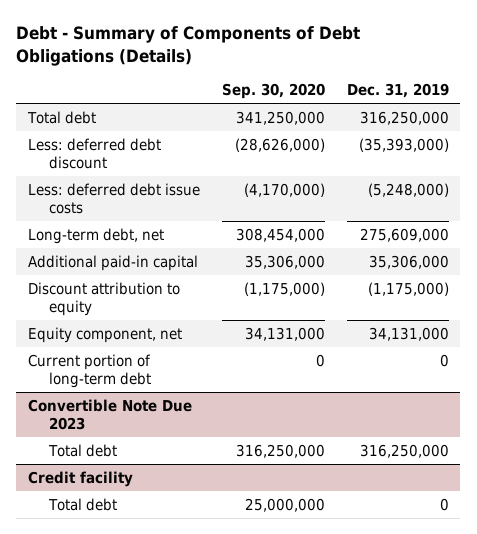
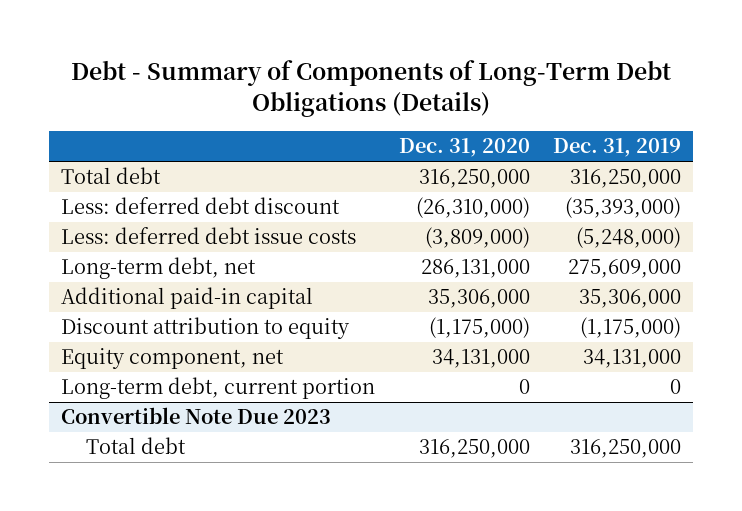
- Debt - Summary of Components of Debt Obligations (Details)
+ Debt - Summary of Components of Long-Term Debt Obligations (Details)
- | Sep. 30, 2020 | Dec. 31, 2019
+ | Dec. 31, 2020 | Dec. 31, 2019
- Current portion of long-term debt | 0 | 0
+ Long-term debt, current portion | 0 | 0
- Credit facility
- Total debt | 25,000,000 | 0

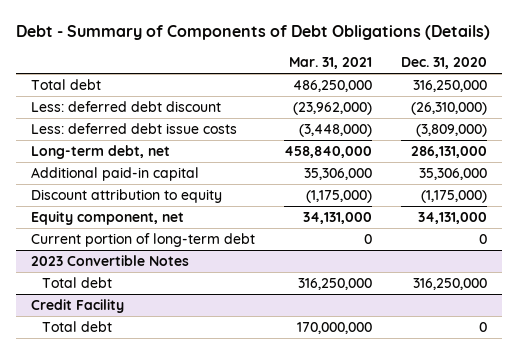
- Debt - Summary of Components of Long-Term Debt Obligations (Details)
+ Debt - Summary of Components of Debt Obligations (Details)
- | Dec. 31, 2020 | Dec. 31, 2019
+ | Mar. 31, 2021 | Dec. 31, 2020
- Long-term debt, current portion | 0 | 0
- Convertible Note Due 2023
+ Current portion of long-term debt | 0 | 0
+ 2023 Convertible Notes
+ Credit Facility
+ Total debt | 170,000,000 | 0

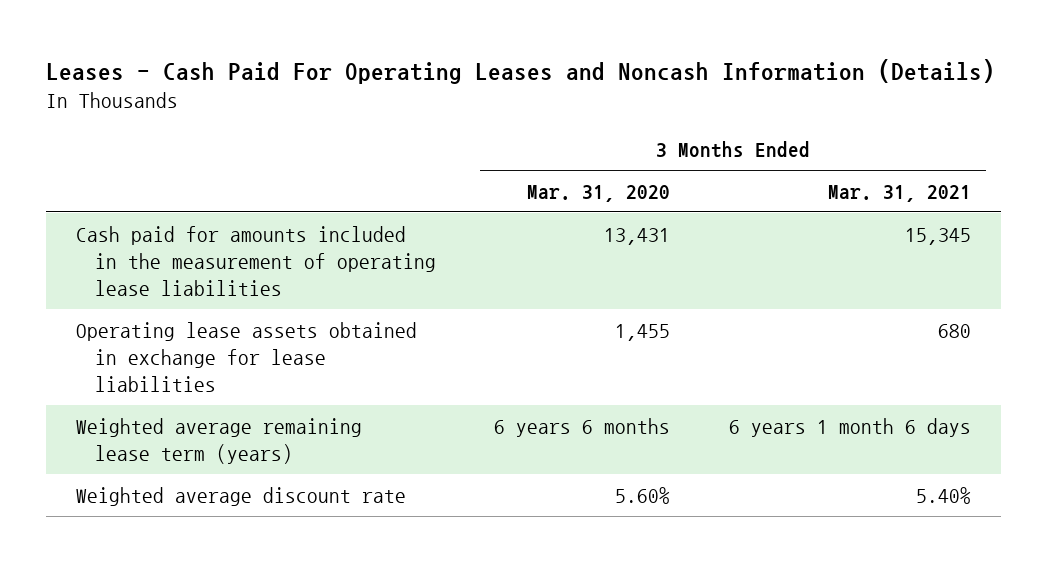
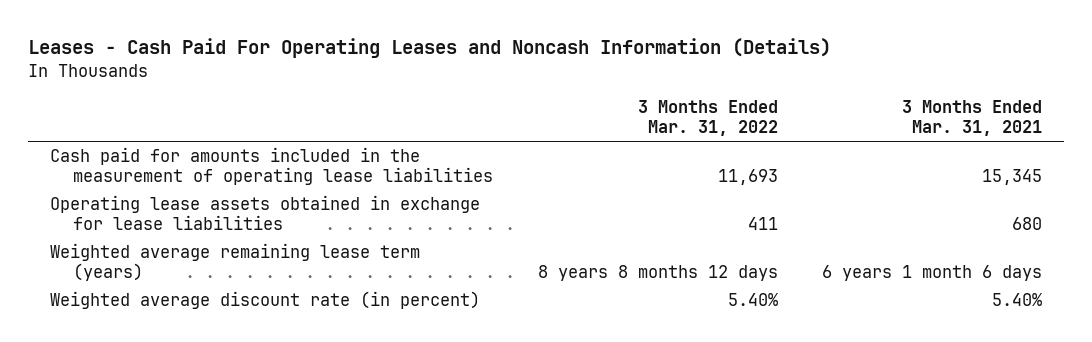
- | 3 Months Ended Mar. 31, 2020 | 3 Months Ended Mar. 31, 2021
+ | 3 Months Ended Mar. 31, 2022 | 3 Months Ended Mar. 31, 2021
- Weighted average discount rate | 5.60% | 5.40%
+ Weighted average discount rate (in percent) | 5.40% | 5.40%

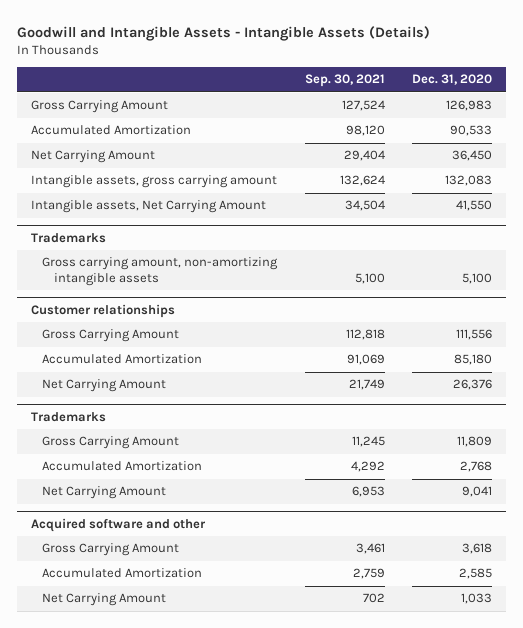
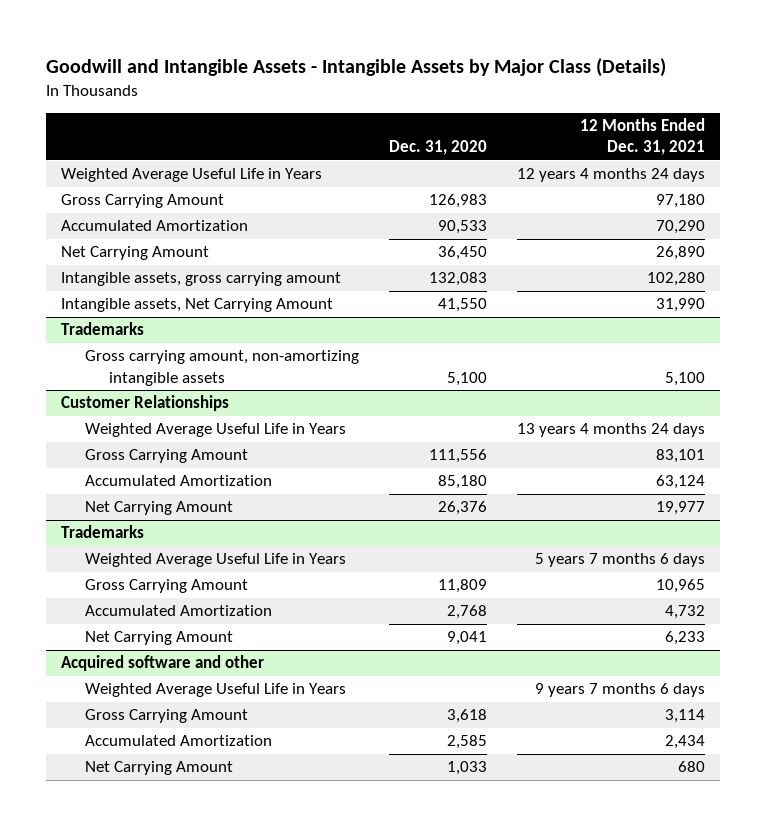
- Goodwill and Intangible Assets - Intangible Assets (Details)
+ Goodwill and Intangible Assets - Intangible Assets by Major Class (Details)
- | Sep. 30, 2021 | Dec. 31, 2020
+ | Dec. 31, 2020 | 12 Months Ended Dec. 31, 2021
+ Weighted Average Useful Life in Years | | 12 years 4 months 24 days
- Customer relationships
+ Customer Relationships
+ Weighted Average Useful Life in Years | | 13 years 4 months 24 days
@ Trademarks
+ Weighted Average Useful Life in Years | | 5 years 7 months 6 days
@ Acquired software and other
+ Weighted Average Useful Life in Years | | 9 years 7 months 6 days

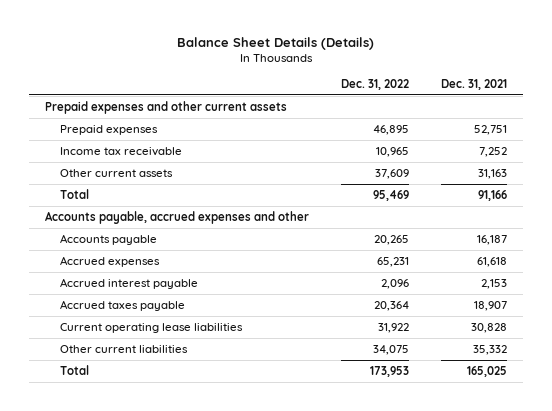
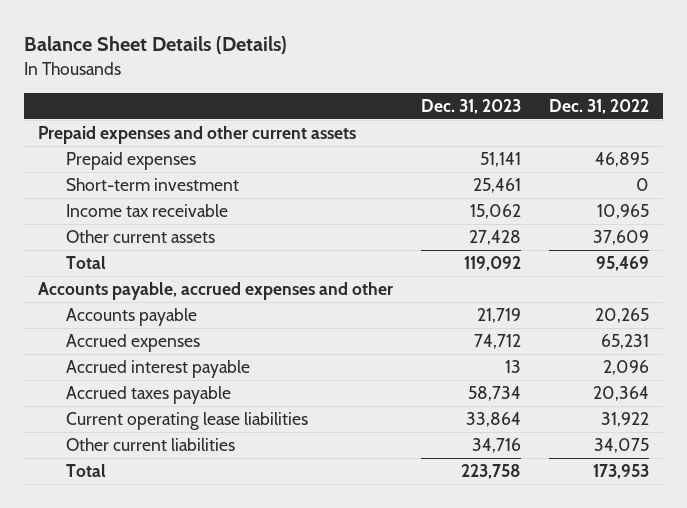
- | Dec. 31, 2022 | Dec. 31, 2021
+ | Dec. 31, 2023 | Dec. 31, 2022
+ Short-term investment | 25,461 | 0

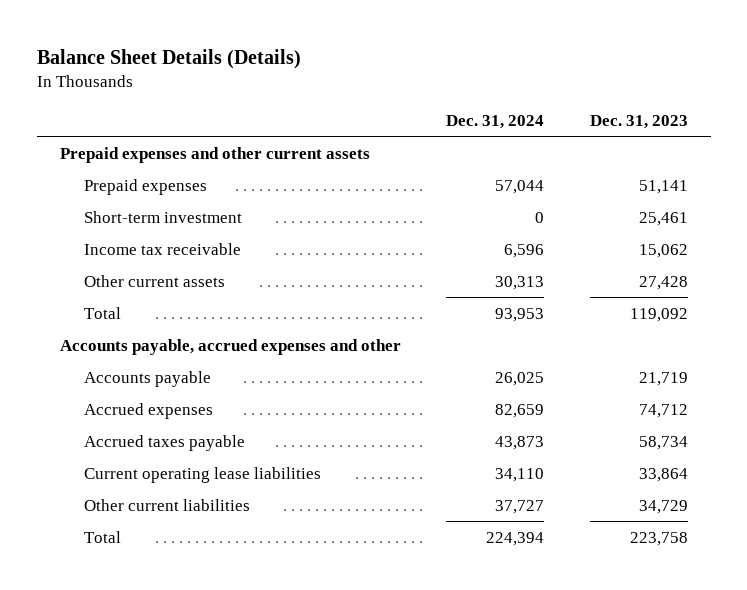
- | Dec. 31, 2023 | Dec. 31, 2022
+ | Dec. 31, 2024 | Dec. 31, 2023
- Accrued interest payable | 13 | 2,096
- Other current liabilities | 34,716 | 34,075
+ Other current liabilities | 37,727 | 34,729

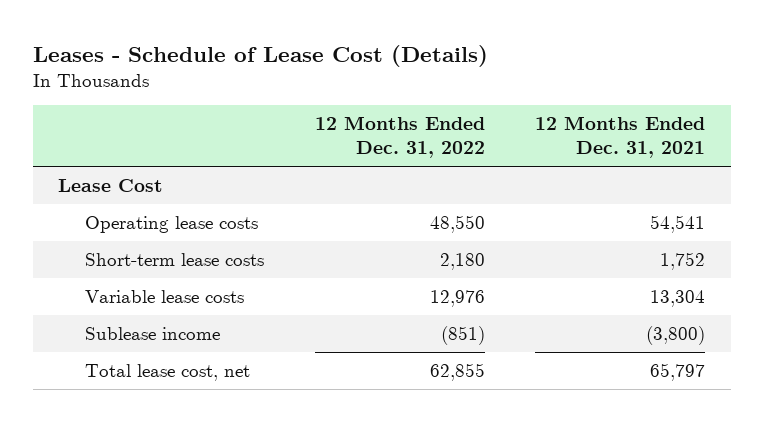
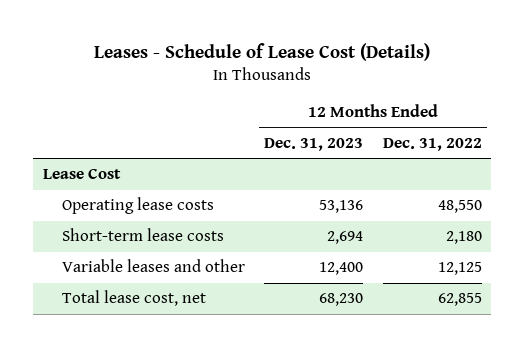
- | 12 Months Ended Dec. 31, 2022 | 12 Months Ended Dec. 31, 2021
+ | 12 Months Ended Dec. 31, 2023 | 12 Months Ended Dec. 31, 2022
- Variable lease costs | 12,976 | 13,304
- Sublease income | (851) | (3,800)
+ Variable leases and other | 12,400 | 12,125

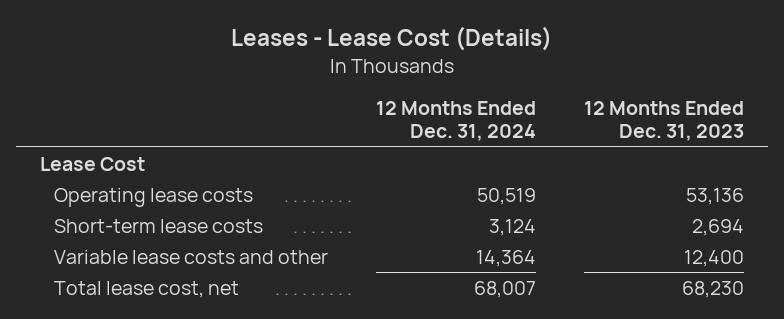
- Leases - Schedule of Lease Cost (Details)
+ Leases - Lease Cost (Details)
- | 12 Months Ended Dec. 31, 2023 | 12 Months Ended Dec. 31, 2022
+ | 12 Months Ended Dec. 31, 2024 | 12 Months Ended Dec. 31, 2023
- Variable leases and other | 12,400 | 12,125
+ Variable lease costs and other | 14,364 | 12,400

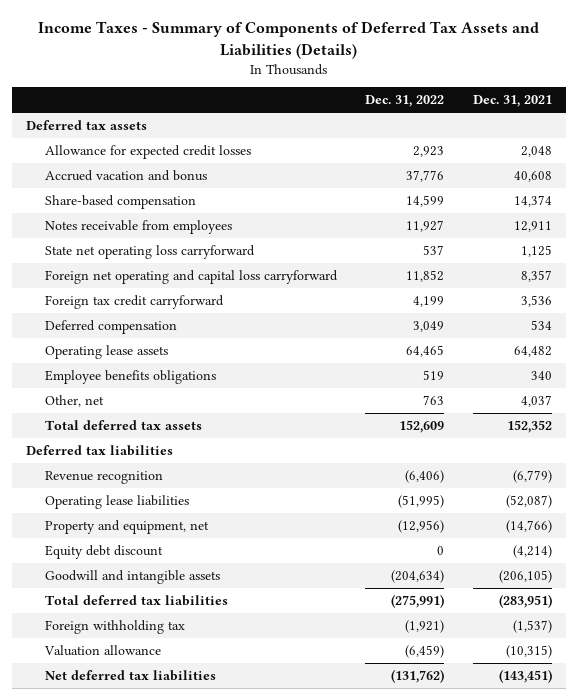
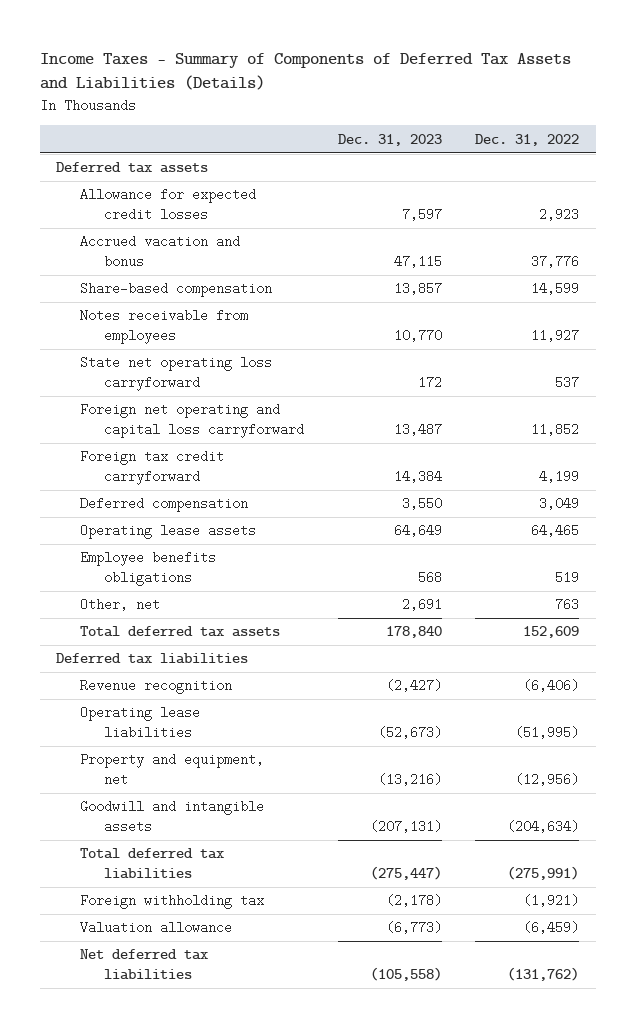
- | Dec. 31, 2022 | Dec. 31, 2021
+ | Dec. 31, 2023 | Dec. 31, 2022
- Equity debt discount | 0 | (4,214)

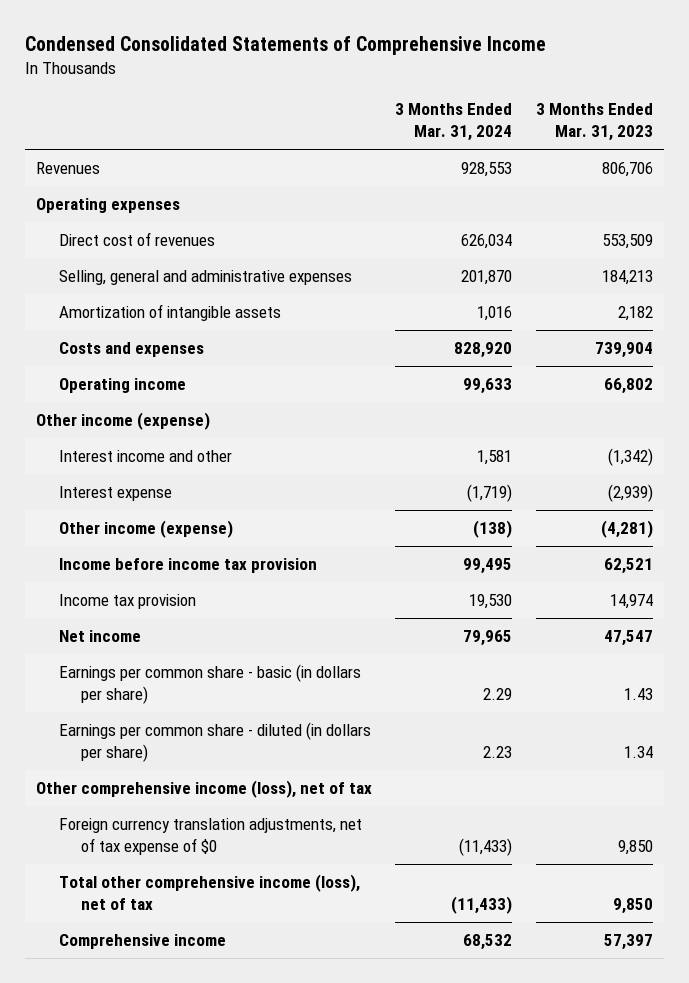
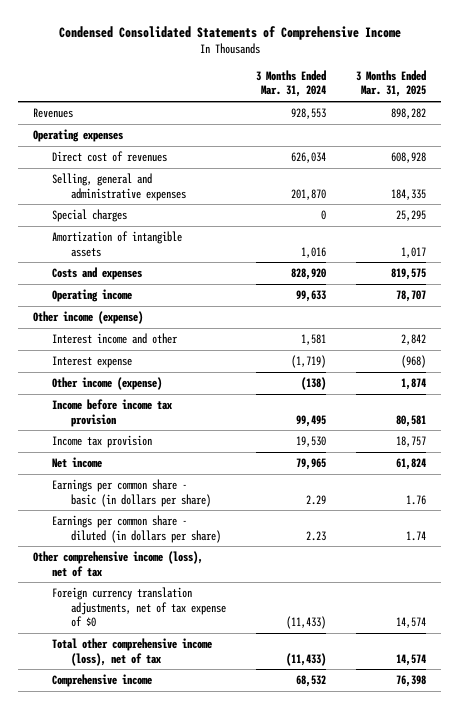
- | 3 Months Ended Mar. 31, 2024 | 3 Months Ended Mar. 31, 2023
+ | 3 Months Ended Mar. 31, 2024 | 3 Months Ended Mar. 31, 2025
+ Special charges | 0 | 25,295

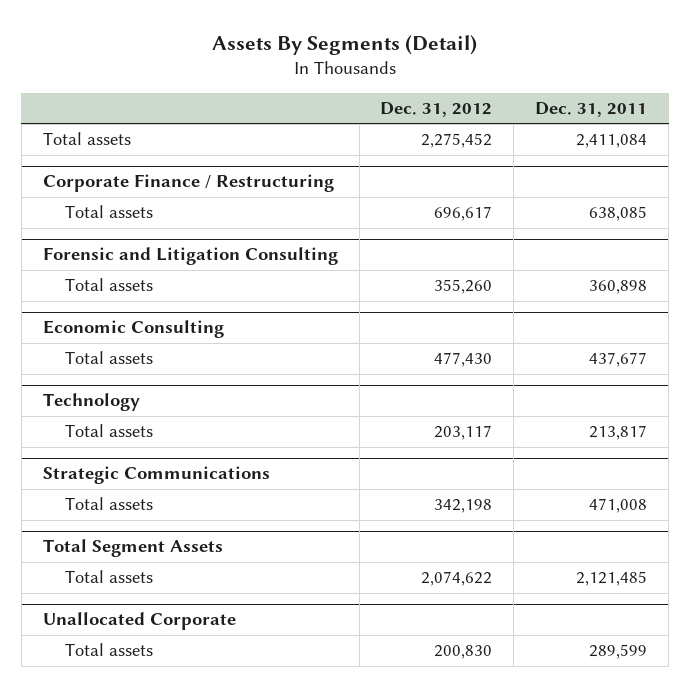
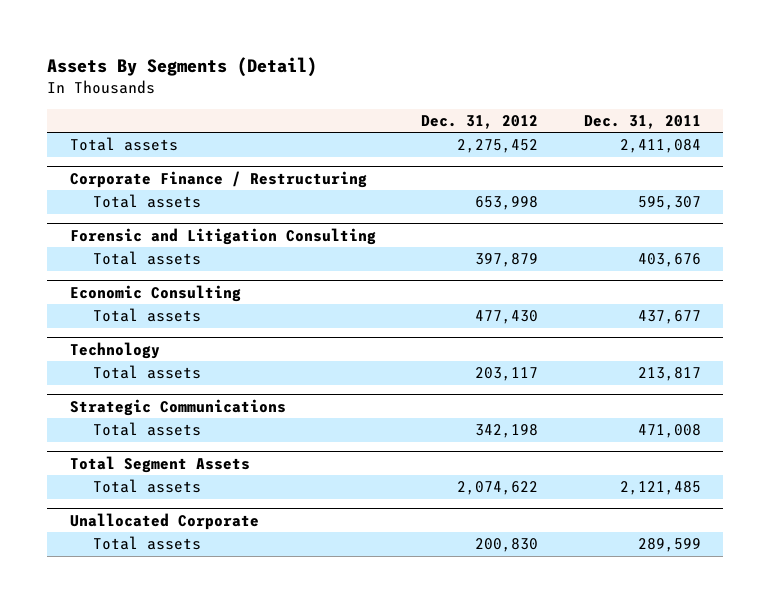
@ Corporate Finance / Restructuring
- Total assets | 696,617 | 638,085
+ Total assets | 653,998 | 595,307
@ Forensic and Litigation Consulting
- Total assets | 355,260 | 360,898
+ Total assets | 397,879 | 403,676

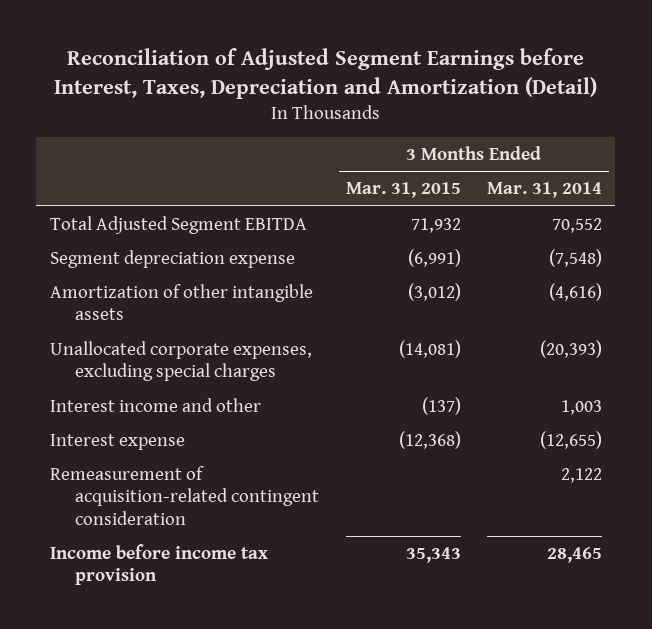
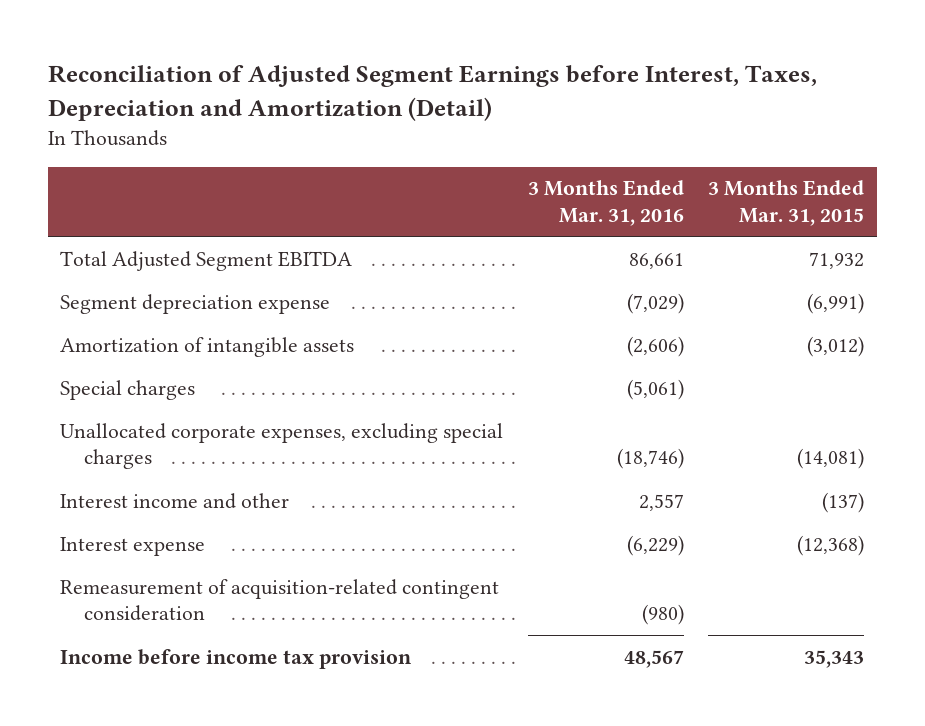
- | 3 Months Ended Mar. 31, 2015 | 3 Months Ended Mar. 31, 2014
+ | 3 Months Ended Mar. 31, 2016 | 3 Months Ended Mar. 31, 2015
- Amortization of other intangible assets | (3,012) | (4,616)
+ Amortization of intangible assets | (2,606) | (3,012)
+ Special charges | (5,061) |

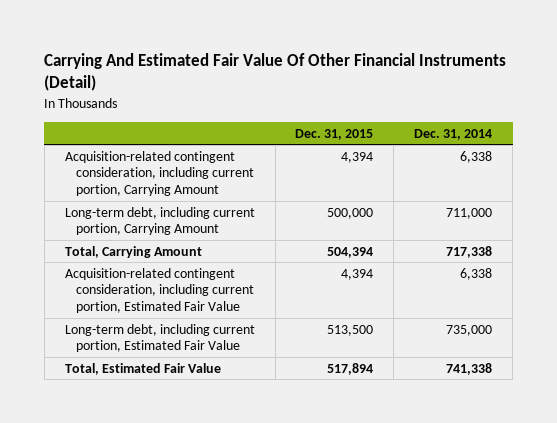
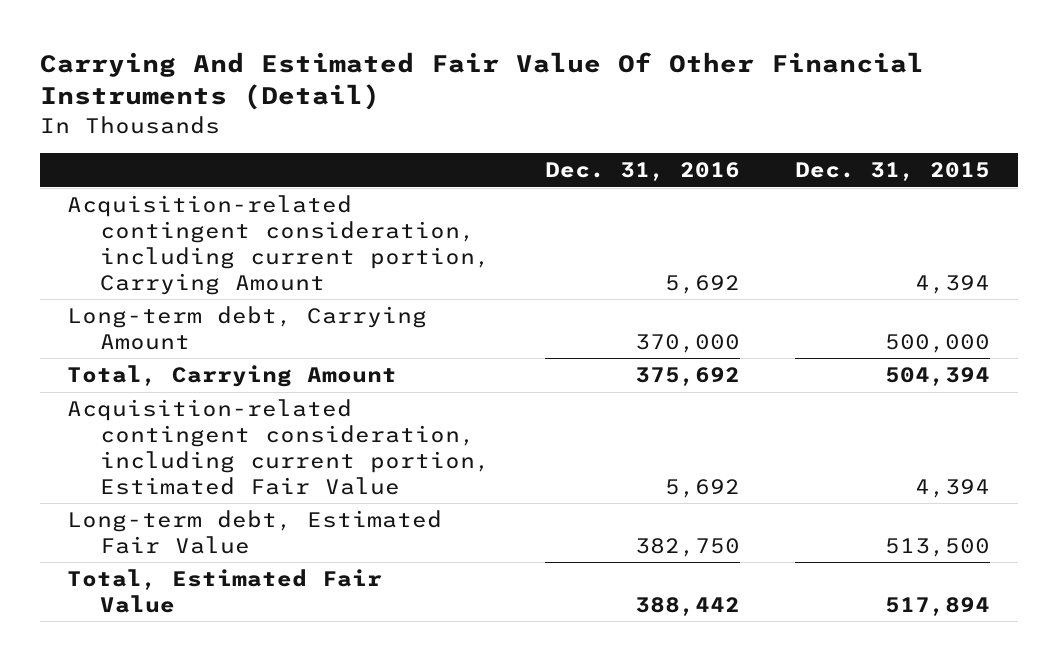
- | Dec. 31, 2015 | Dec. 31, 2014
+ | Dec. 31, 2016 | Dec. 31, 2015
- Long-term debt, including current portion, Carrying Amount | 500,000 | 711,000
+ Long-term debt, Carrying Amount | 370,000 | 500,000
- Long-term debt, including current portion, Estimated Fair Value | 513,500 | 735,000
+ Long-term debt, Estimated Fair Value | 382,750 | 513,500

